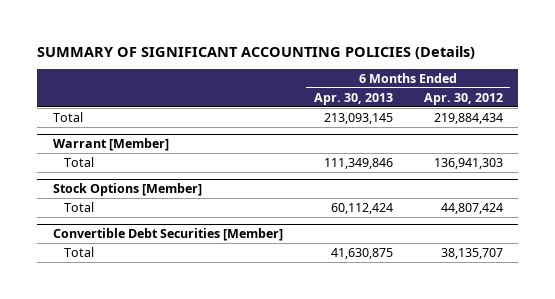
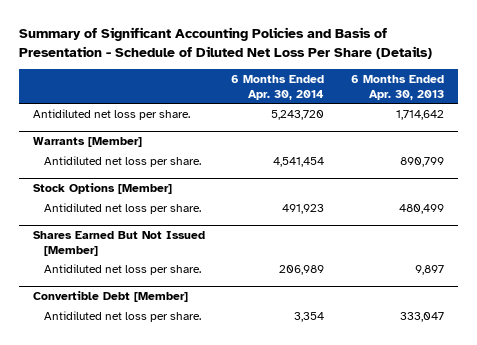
- SUMMARY OF SIGNIFICANT ACCOUNTING POLICIES (Details)
+ Summary of Significant Accounting Policies and Basis of Presentation - Schedule of Diluted Net Loss Per Share (Details)
- | 6 Months Ended Apr. 30, 2013 | 6 Months Ended Apr. 30, 2012
+ | 6 Months Ended Apr. 30, 2014 | 6 Months Ended Apr. 30, 2013
- Total | 213,093,145 | 219,884,434
- Warrant [Member]
- Total | 111,349,846 | 136,941,303
+ Antidiluted net loss per share. | 5,243,720 | 1,714,642
+ Warrants [Member]
+ Antidiluted net loss per share. | 4,541,454 | 890,799
@ Stock Options [Member]
- Total | 60,112,424 | 44,807,424
- Convertible Debt Securities [Member]
- Total | 41,630,875 | 38,135,707
@ Stock Options [Member]
+ Antidiluted net loss per share. | 491,923 | 480,499
+ Shares Earned But Not Issued [Member]
+ Antidiluted net loss per share. | 206,989 | 9,897
+ Convertible Debt [Member]
+ Antidiluted net loss per share. | 3,354 | 333,047

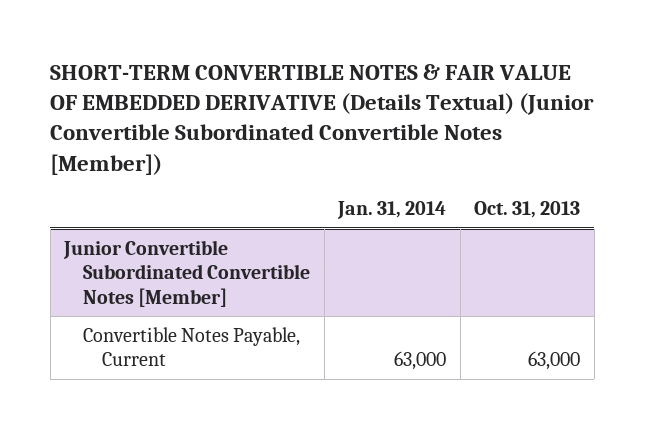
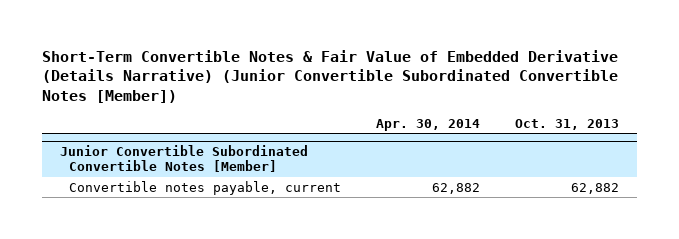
- SHORT-TERM CONVERTIBLE NOTES & FAIR VALUE OF EMBEDDED DERIVATIVE (Details Textual) (Junior Convertible Subordinated Convertible Notes [Member])
+ Short-Term Convertible Notes & Fair Value of Embedded Derivative (Details Narrative) (Junior Convertible Subordinated Convertible Notes [Member])
- | Jan. 31, 2014 | Oct. 31, 2013
+ | Apr. 30, 2014 | Oct. 31, 2013
@ Junior Convertible Subordinated Convertible Notes [Member]
- Convertible Notes Payable, Current | 63,000 | 63,000
+ Convertible notes payable, current | 62,882 | 62,882

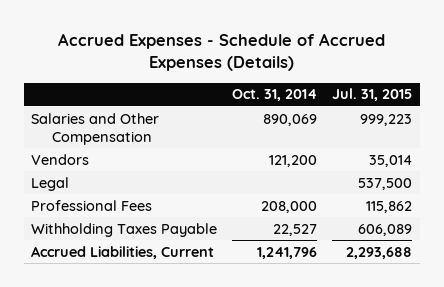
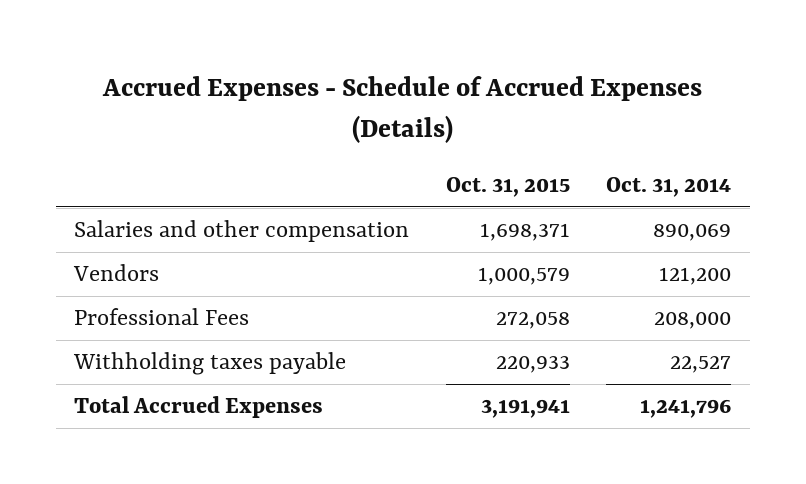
- | Oct. 31, 2014 | Jul. 31, 2015
+ | Oct. 31, 2015 | Oct. 31, 2014
- Salaries and Other Compensation | 890,069 | 999,223
+ Salaries and other compensation | 1,698,371 | 890,069
- Legal | | 537,500
- Withholding Taxes Payable | 22,527 | 606,089
- Accrued Liabilities, Current | 1,241,796 | 2,293,688
+ Withholding taxes payable | 220,933 | 22,527
+ Total Accrued Expenses | 3,191,941 | 1,241,796

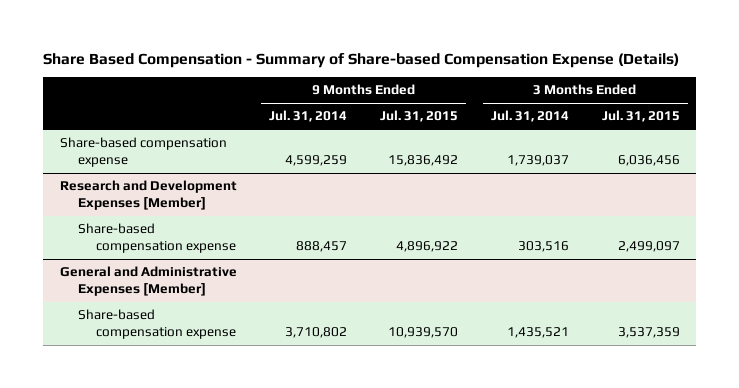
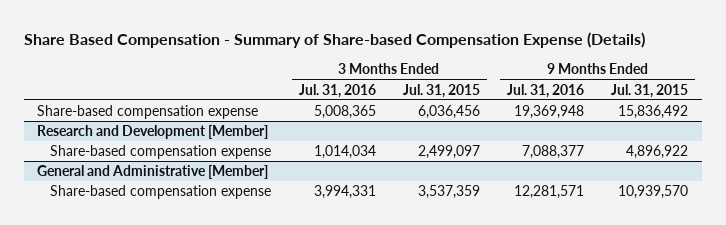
- | 9 Months Ended Jul. 31, 2014 | 9 Months Ended Jul. 31, 2015 | 3 Months Ended Jul. 31, 2014 | 3 Months Ended Jul. 31, 2015
+ | 3 Months Ended Jul. 31, 2016 | 3 Months Ended Jul. 31, 2015 | 9 Months Ended Jul. 31, 2016 | 9 Months Ended Jul. 31, 2015
- Research and Development Expenses [Member]
+ Research and Development [Member]
- General and Administrative Expenses [Member]
+ General and Administrative [Member]

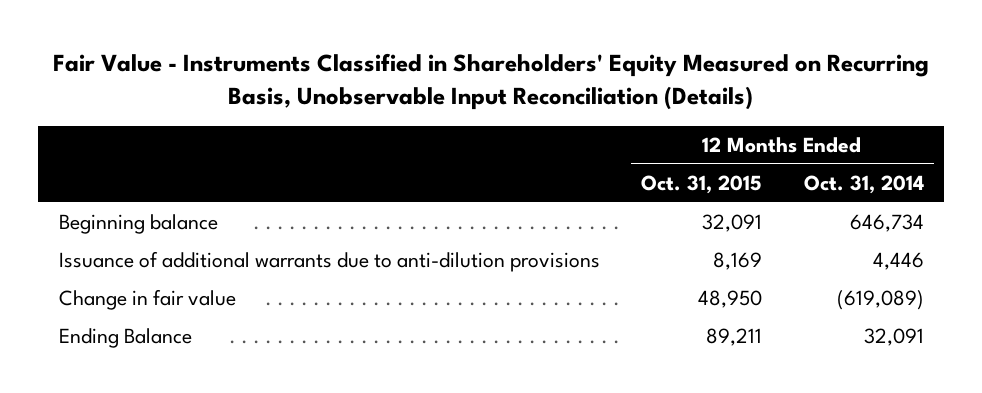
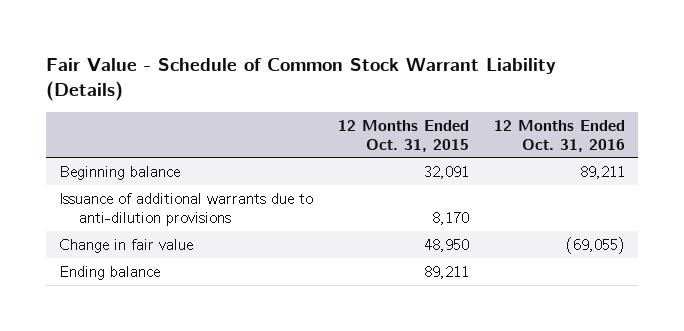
- Fair Value - Instruments Classified in Shareholders' Equity Measured on Recurring Basis, Unobservable Input Reconciliation (Details)
+ Fair Value - Schedule of Common Stock Warrant Liability (Details)
- | 12 Months Ended Oct. 31, 2015 | 12 Months Ended Oct. 31, 2014
+ | 12 Months Ended Oct. 31, 2015 | 12 Months Ended Oct. 31, 2016
- Issuance of additional warrants due to anti-dilution provisions | 8,169 | 4,446
+ Issuance of additional warrants due to anti-dilution provisions | 8,170 |
- Ending Balance | 89,211 | 32,091
+ Ending balance | 89,211 |

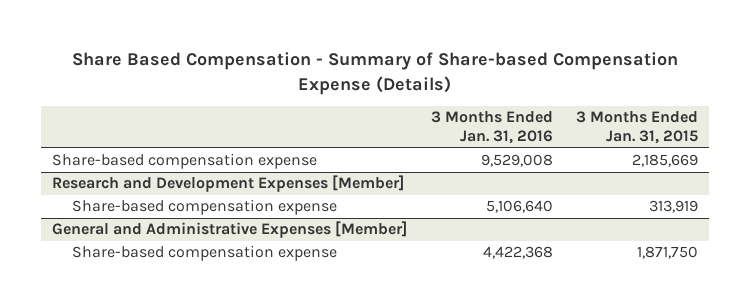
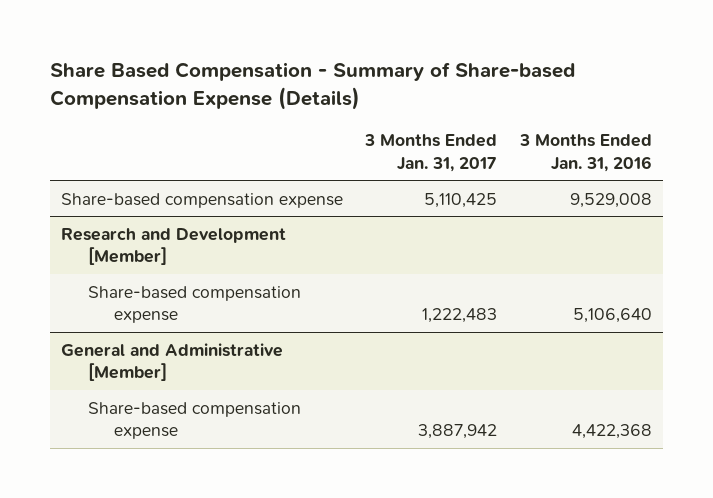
- | 3 Months Ended Jan. 31, 2016 | 3 Months Ended Jan. 31, 2015
+ | 3 Months Ended Jan. 31, 2017 | 3 Months Ended Jan. 31, 2016
- Research and Development Expenses [Member]
+ Research and Development [Member]
- General and Administrative Expenses [Member]
+ General and Administrative [Member]

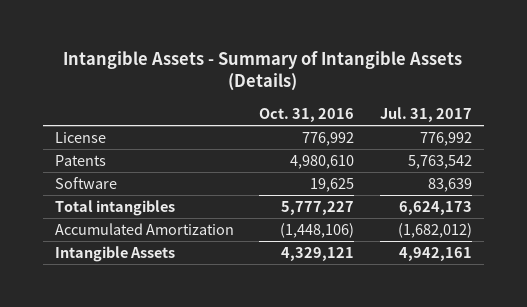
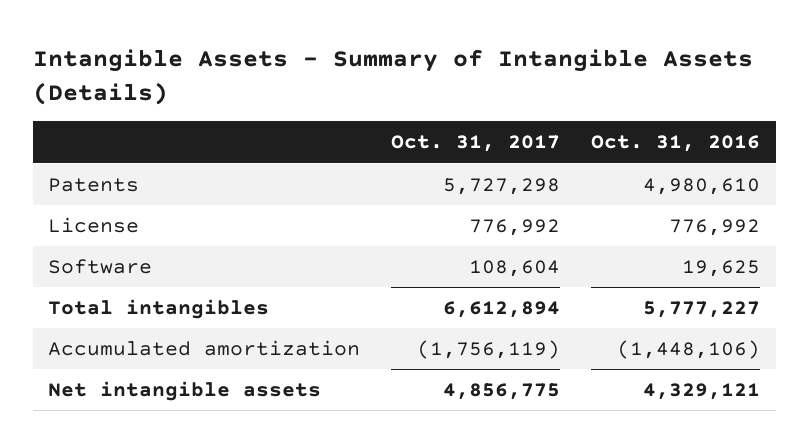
- | Oct. 31, 2016 | Jul. 31, 2017
+ | Oct. 31, 2017 | Oct. 31, 2016
moved down: License | 776,992 | 776,992
- Accumulated Amortization | (1,448,106) | (1,682,012)
- Intangible Assets | 4,329,121 | 4,942,161
+ Accumulated amortization | (1,756,119) | (1,448,106)
+ Net intangible assets | 4,856,775 | 4,329,121

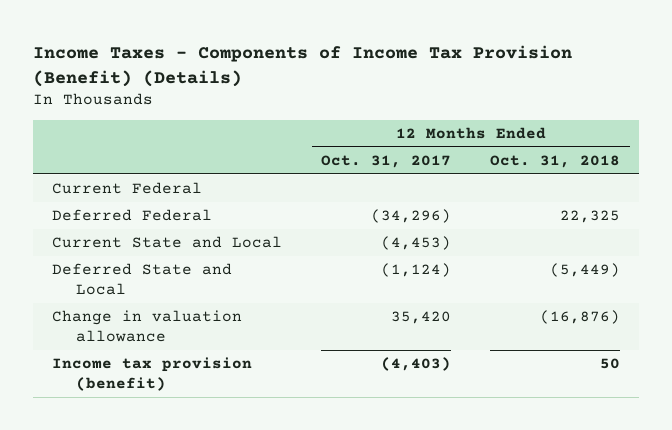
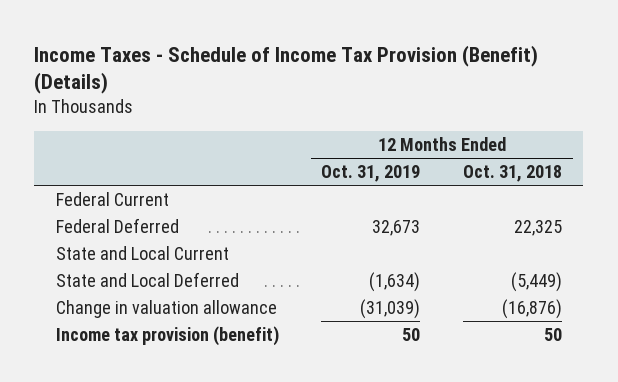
- Income Taxes - Components of Income Tax Provision (Benefit) (Details)
+ Income Taxes - Schedule of Income Tax Provision (Benefit) (Details)
- | 12 Months Ended Oct. 31, 2017 | 12 Months Ended Oct. 31, 2018
+ | 12 Months Ended Oct. 31, 2019 | 12 Months Ended Oct. 31, 2018
- Current Federal
- Deferred Federal | (34,296) | 22,325
- Current State and Local | (4,453) |
- Deferred State and Local | (1,124) | (5,449)
+ Federal Current
+ Federal Deferred | 32,673 | 22,325
+ State and Local Current
+ State and Local Deferred | (1,634) | (5,449)

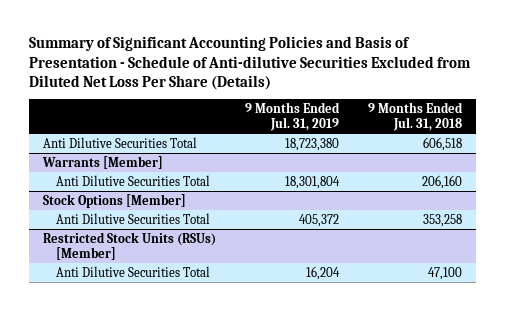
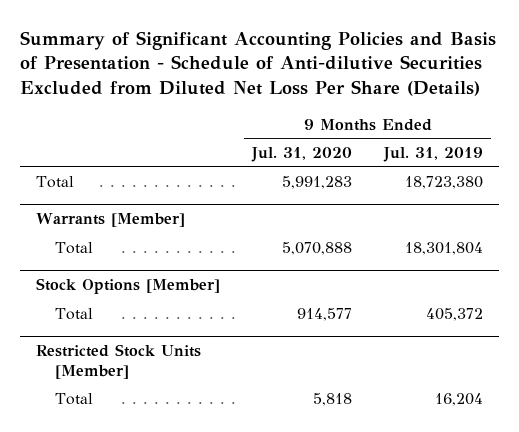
- | 9 Months Ended Jul. 31, 2019 | 9 Months Ended Jul. 31, 2018
+ | 9 Months Ended Jul. 31, 2020 | 9 Months Ended Jul. 31, 2019
- Anti Dilutive Securities Total | 18,723,380 | 606,518
+ Total | 5,991,283 | 18,723,380
@ Warrants [Member]
- Anti Dilutive Securities Total | 18,301,804 | 206,160
+ Total | 5,070,888 | 18,301,804
@ Stock Options [Member]
- Anti Dilutive Securities Total | 405,372 | 353,258
- Restricted Stock Units (RSUs) [Member]
- Anti Dilutive Securities Total | 16,204 | 47,100
@ Stock Options [Member]
+ Total | 914,577 | 405,372
+ Restricted Stock Units [Member]
+ Total | 5,818 | 16,204

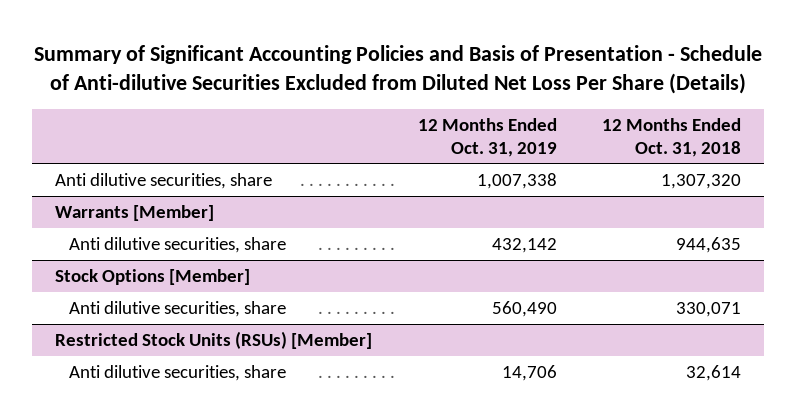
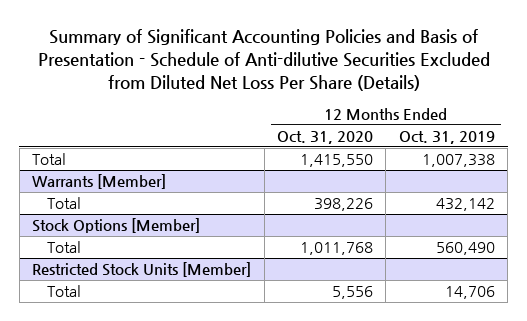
- | 12 Months Ended Oct. 31, 2019 | 12 Months Ended Oct. 31, 2018
+ | 12 Months Ended Oct. 31, 2020 | 12 Months Ended Oct. 31, 2019
- Anti dilutive securities, share | 1,007,338 | 1,307,320
+ Total | 1,415,550 | 1,007,338
@ Warrants [Member]
- Anti dilutive securities, share | 432,142 | 944,635
+ Total | 398,226 | 432,142
@ Stock Options [Member]
- Anti dilutive securities, share | 560,490 | 330,071
- Restricted Stock Units (RSUs) [Member]
- Anti dilutive securities, share | 14,706 | 32,614
@ Stock Options [Member]
+ Total | 1,011,768 | 560,490
+ Restricted Stock Units [Member]
+ Total | 5,556 | 14,706

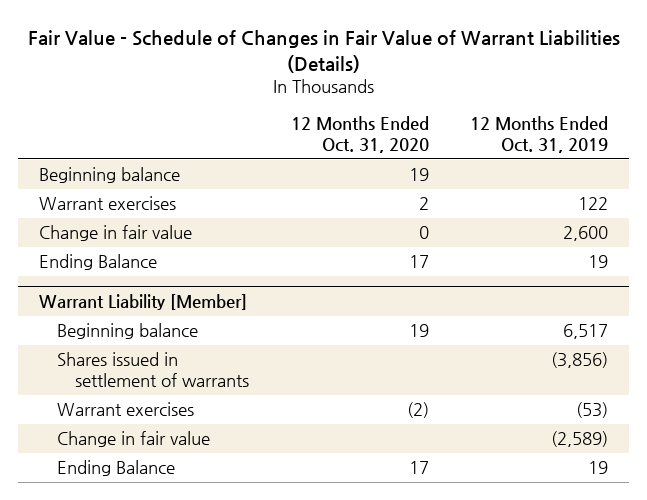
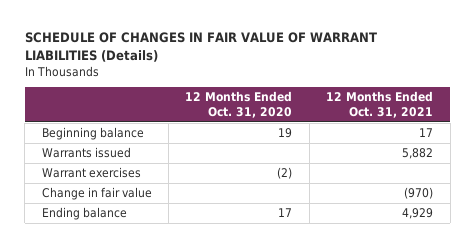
- Fair Value - Schedule of Changes in Fair Value of Warrant Liabilities (Details)
+ SCHEDULE OF CHANGES IN FAIR VALUE OF WARRANT LIABILITIES (Details)
- | 12 Months Ended Oct. 31, 2020 | 12 Months Ended Oct. 31, 2019
+ | 12 Months Ended Oct. 31, 2020 | 12 Months Ended Oct. 31, 2021
- Warrant exercises | 2 | 122
- Change in fair value | 0 | 2,600
- Ending Balance | 17 | 19
- Warrant Liability [Member]
- Beginning balance | 19 | 6,517
- Shares issued in settlement of warrants | | (3,856)
+ Warrants issued | | 5,882
- Ending Balance | 17 | 19
+ Ending balance | 17 | 4,929

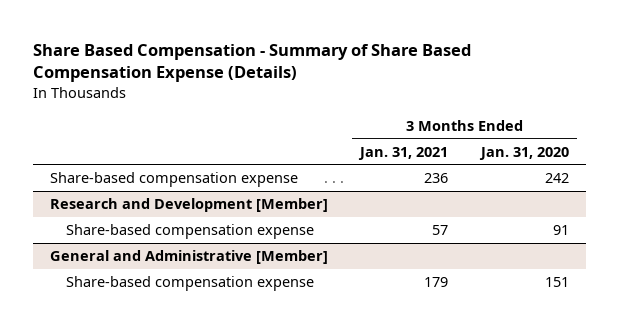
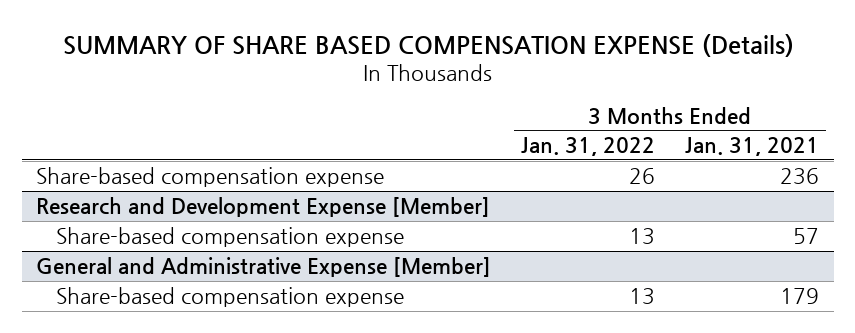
- Share Based Compensation - Summary of Share Based Compensation Expense (Details)
+ SUMMARY OF SHARE BASED COMPENSATION EXPENSE (Details)
- | 3 Months Ended Jan. 31, 2021 | 3 Months Ended Jan. 31, 2020
+ | 3 Months Ended Jan. 31, 2022 | 3 Months Ended Jan. 31, 2021
- Research and Development [Member]
+ Research and Development Expense [Member]
- General and Administrative [Member]
+ General and Administrative Expense [Member]

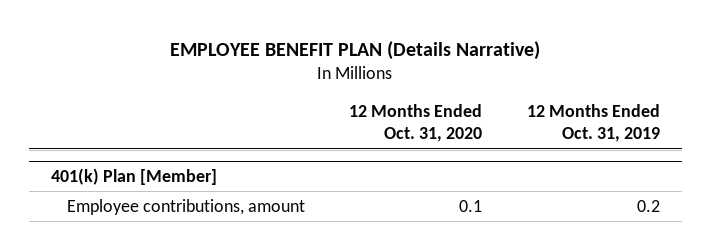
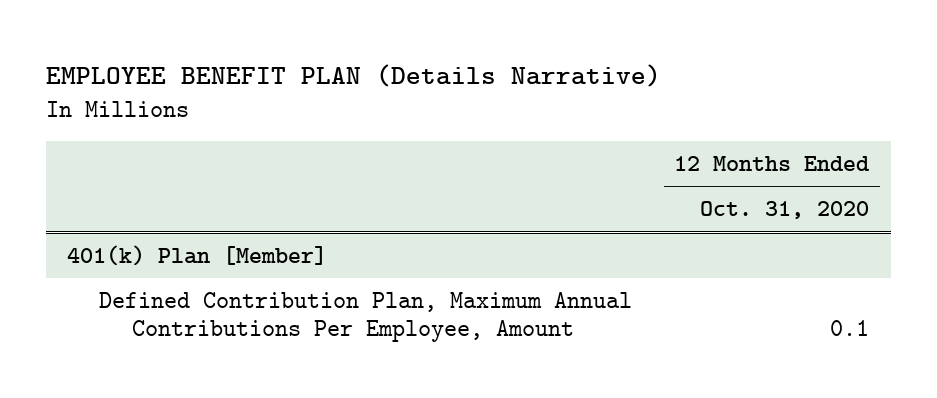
- | 12 Months Ended Oct. 31, 2020 | 12 Months Ended Oct. 31, 2019
+ | 12 Months Ended Oct. 31, 2020
@ 401(k) Plan [Member]
- Employee contributions, amount | 0.1 | 0.2
+ Defined Contribution Plan, Maximum Annual Contributions Per Employee, Amount | 0.1

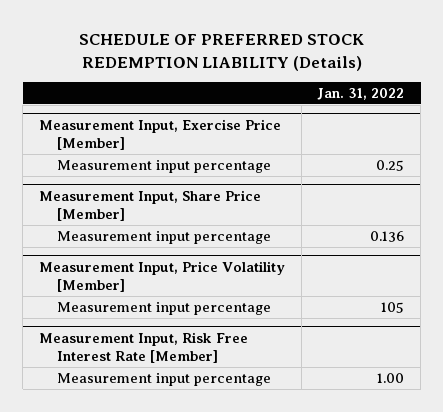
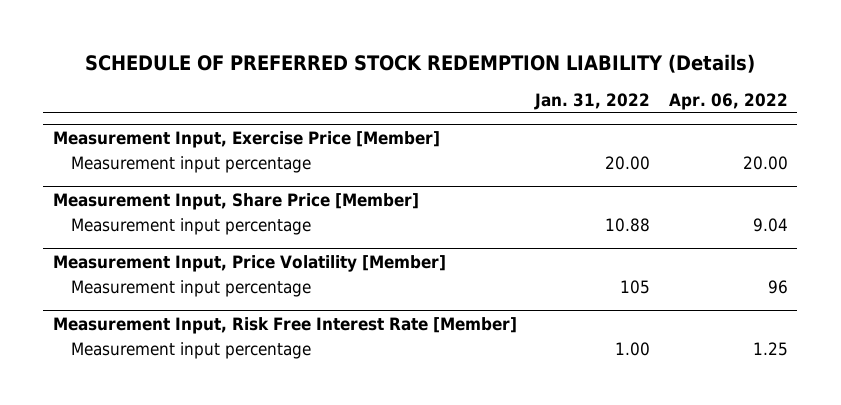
- | Jan. 31, 2022
+ | Jan. 31, 2022 | Apr. 06, 2022
@ Measurement Input, Exercise Price [Member]
- Measurement input percentage | 0.25
+ Measurement input percentage | 20.00 | 20.00
@ Measurement Input, Share Price [Member]
- Measurement input percentage | 0.136
+ Measurement input percentage | 10.88 | 9.04

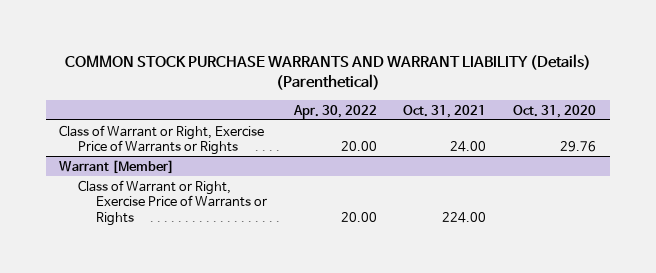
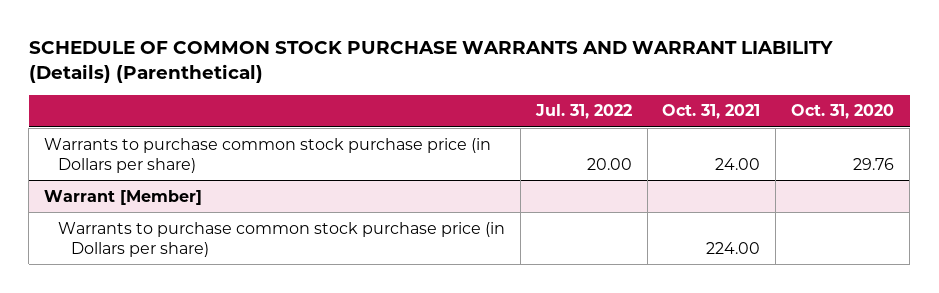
- COMMON STOCK PURCHASE WARRANTS AND WARRANT LIABILITY (Details) (Parenthetical)
+ SCHEDULE OF COMMON STOCK PURCHASE WARRANTS AND WARRANT LIABILITY (Details) (Parenthetical)
- | Apr. 30, 2022 | Oct. 31, 2021 | Oct. 31, 2020
+ | Jul. 31, 2022 | Oct. 31, 2021 | Oct. 31, 2020
- Class of Warrant or Right, Exercise Price of Warrants or Rights | 20.00 | 24.00 | 29.76
+ Warrants to purchase common stock purchase price (in Dollars per share) | 20.00 | 24.00 | 29.76
@ Warrant [Member]
- Class of Warrant or Right, Exercise Price of Warrants or Rights | 20.00 | 224.00 |
+ Warrants to purchase common stock purchase price (in Dollars per share) | | 224.00 |

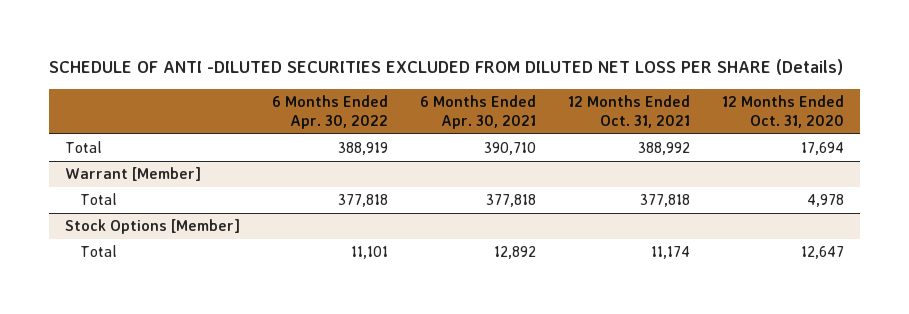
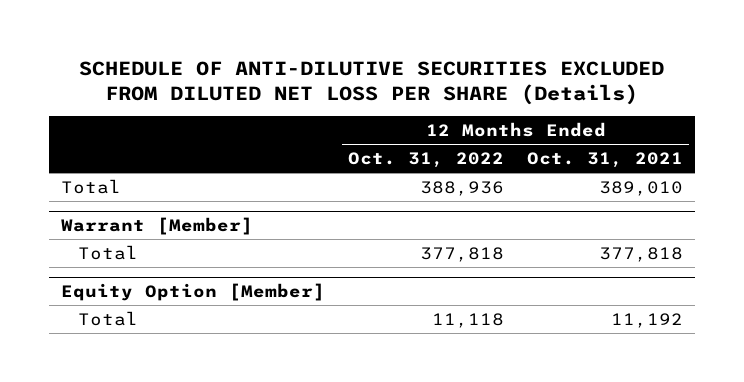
- SCHEDULE OF ANTI -DILUTED SECURITIES EXCLUDED FROM DILUTED NET LOSS PER SHARE (Details)
+ SCHEDULE OF ANTI-DILUTIVE SECURITIES EXCLUDED FROM DILUTED NET LOSS PER SHARE (Details)
- | 6 Months Ended Apr. 30, 2022 | 6 Months Ended Apr. 30, 2021 | 12 Months Ended Oct. 31, 2021 | 12 Months Ended Oct. 31, 2020
+ | 12 Months Ended Oct. 31, 2022 | 12 Months Ended Oct. 31, 2021
- Total | 388,919 | 390,710 | 388,992 | 17,694
+ Total | 388,936 | 389,010
- Stock Options [Member]
- Total | 11,101 | 12,892 | 11,174 | 12,647
+ Equity Option [Member]
+ Total | 11,118 | 11,192

